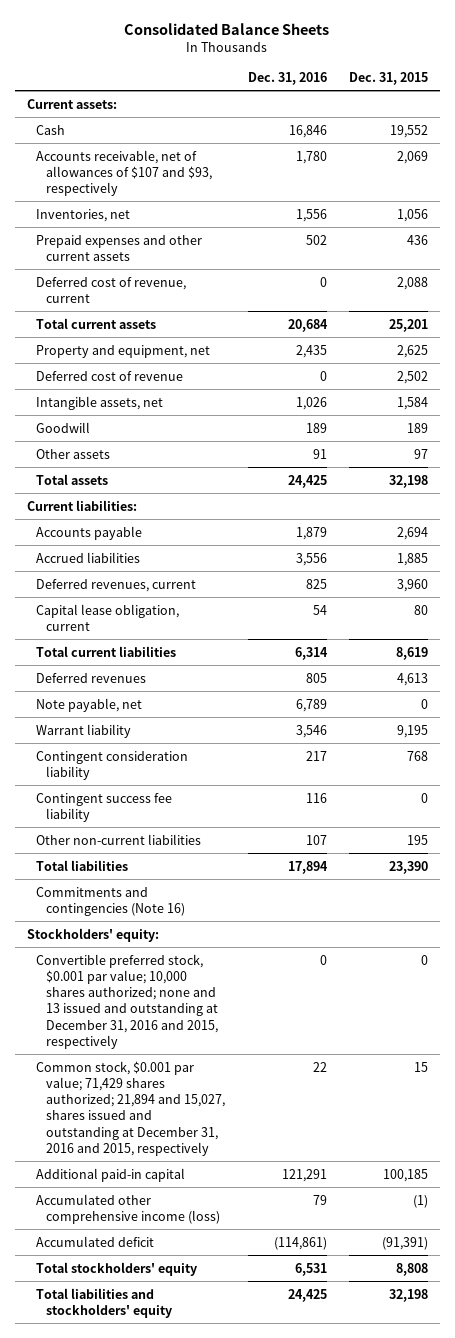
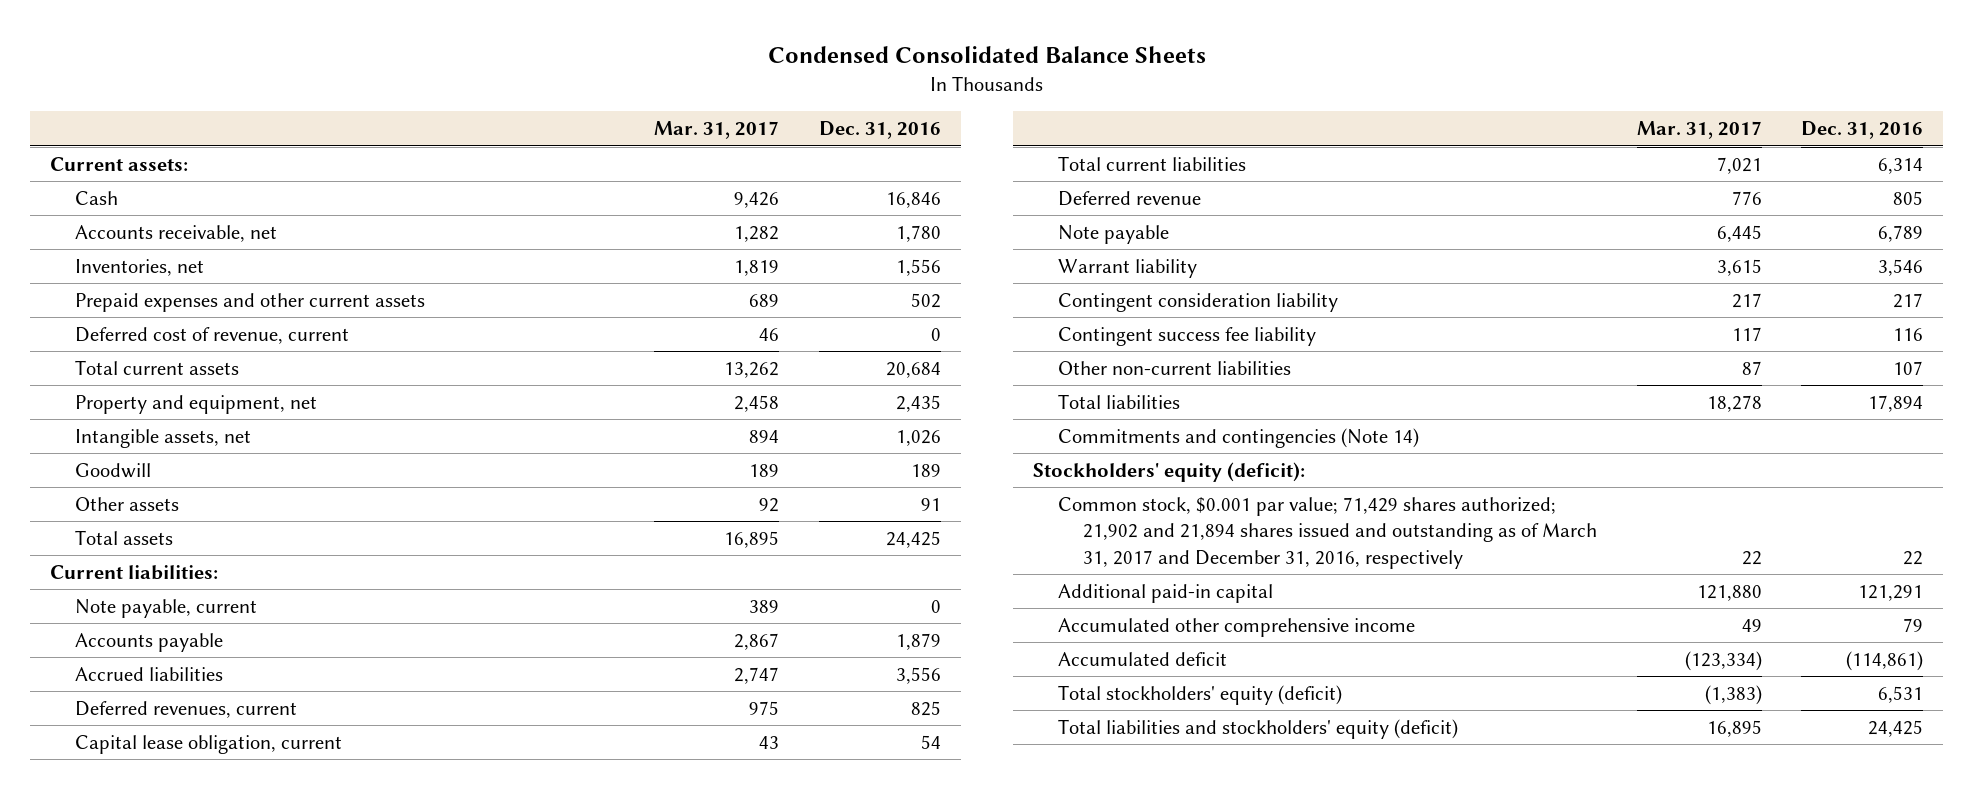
- Consolidated Balance Sheets
+ Condensed Consolidated Balance Sheets
- | Dec. 31, 2016 | Dec. 31, 2015
+ | Mar. 31, 2017 | Dec. 31, 2016
- Accounts receivable, net of allowances of $107 and $93, respectively | 1,780 | 2,069
+ Accounts receivable, net | 1,282 | 1,780
- Deferred cost of revenue | 0 | 2,502
+ Note payable, current | 389 | 0
- Deferred revenues | 805 | 4,613
- Note payable, net | 6,789 | 0
+ Deferred revenue | 776 | 805
+ Note payable | 6,445 | 6,789
- Commitments and contingencies (Note 16)
- Stockholders' equity:
- Convertible preferred stock, $0.001 par value; 10,000 shares authorized; none and 13 issued and outstanding at December 31, 2016 and 2015, respectively | 0 | 0
- Common stock, $0.001 par value; 71,429 shares authorized; 21,894 and 15,027, shares issued and outstanding at December 31, 2016 and 2015, respectively | 22 | 15
+ Commitments and contingencies (Note 14)
+ Stockholders' equity (deficit):
+ Common stock, $0.001 par value; 71,429 shares authorized; 21,902 and 21,894 shares issued and outstanding as of March 31, 2017 and December 31, 2016, respectively | 22 | 22
- Accumulated other comprehensive income (loss) | 79 | (1)
+ Accumulated other comprehensive income | 49 | 79
- Total stockholders' equity | 6,531 | 8,808
- Total liabilities and stockholders' equity | 24,425 | 32,198
+ Total stockholders' equity (deficit) | (1,383) | 6,531
+ Total liabilities and stockholders' equity (deficit) | 16,895 | 24,425

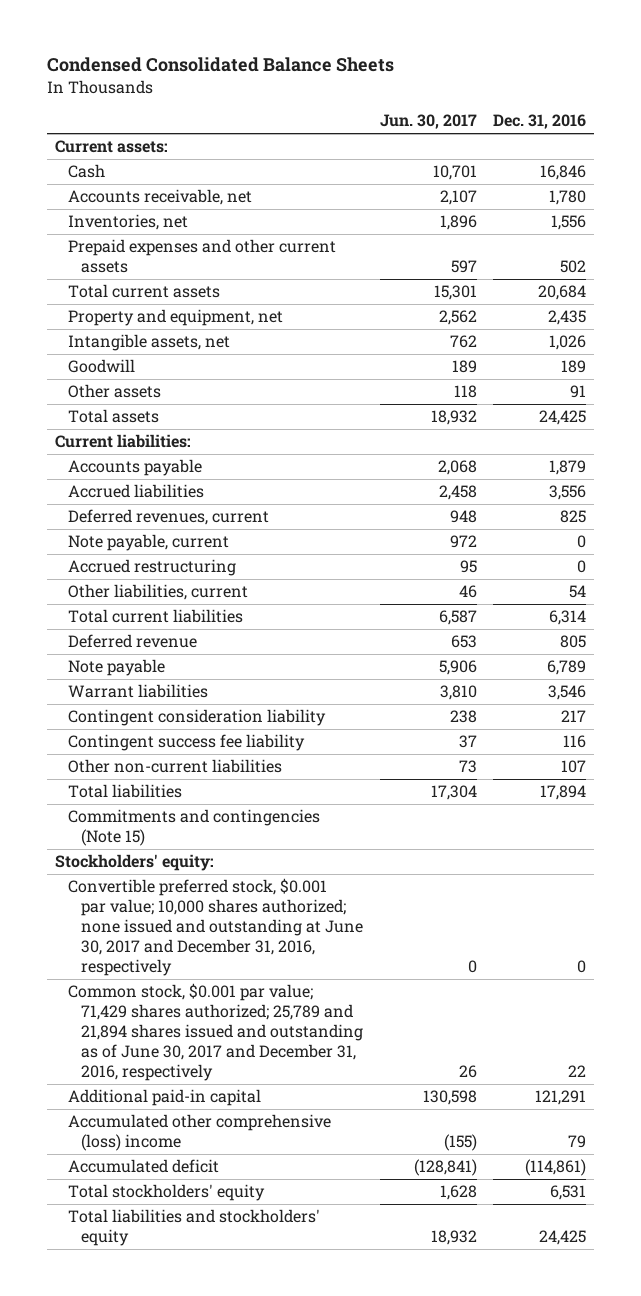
- | Mar. 31, 2017 | Dec. 31, 2016
+ | Jun. 30, 2017 | Dec. 31, 2016
- Deferred cost of revenue, current | 46 | 0
- Capital lease obligation, current | 43 | 54
moved down: Note payable, current | 972 | 0
+ Accrued restructuring | 95 | 0
+ Other liabilities, current | 46 | 54
- Warrant liability | 3,615 | 3,546
+ Warrant liabilities | 3,810 | 3,546
- Commitments and contingencies (Note 14)
- Stockholders' equity (deficit):
- Common stock, $0.001 par value; 71,429 shares authorized; 21,902 and 21,894 shares issued and outstanding as of March 31, 2017 and December 31, 2016, respectively | 22 | 22
+ Commitments and contingencies (Note 15)
+ Stockholders' equity:
+ Convertible preferred stock, $0.001 par value; 10,000 shares authorized; none issued and outstanding at June 30, 2017 and December 31, 2016, respectively | 0 | 0
+ Common stock, $0.001 par value; 71,429 shares authorized; 25,789 and 21,894 shares issued and outstanding as of June 30, 2017 and December 31, 2016, respectively | 26 | 22
- Accumulated other comprehensive income | 49 | 79
+ Accumulated other comprehensive (loss) income | (155) | 79
- Total stockholders' equity (deficit) | (1,383) | 6,531
- Total liabilities and stockholders' equity (deficit) | 16,895 | 24,425
+ Total stockholders' equity | 1,628 | 6,531
+ Total liabilities and stockholders' equity | 18,932 | 24,425

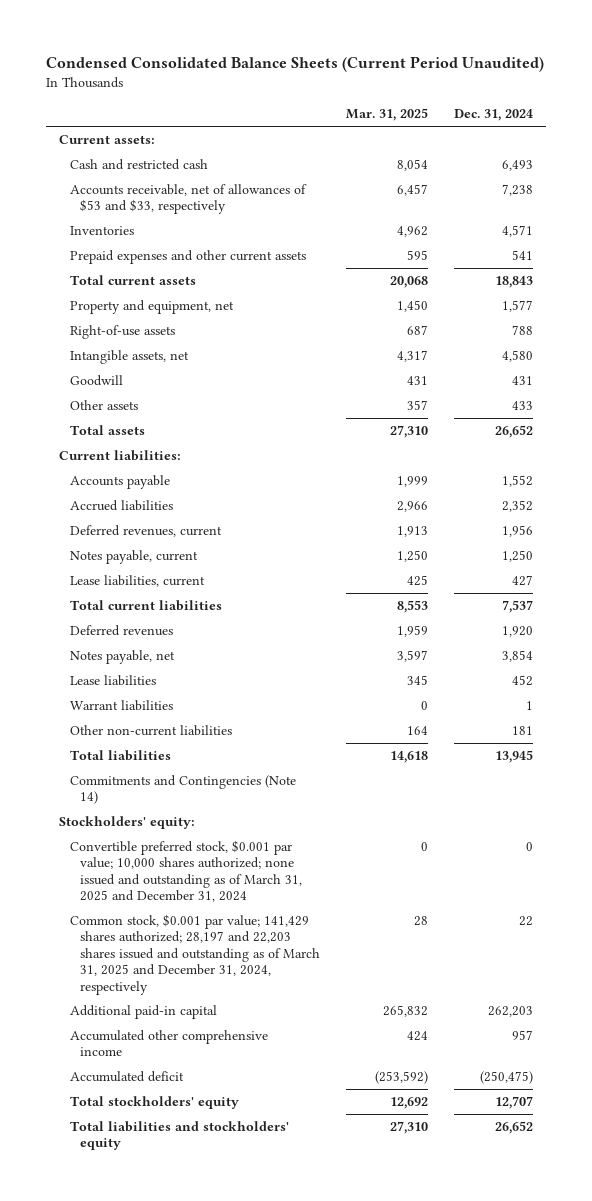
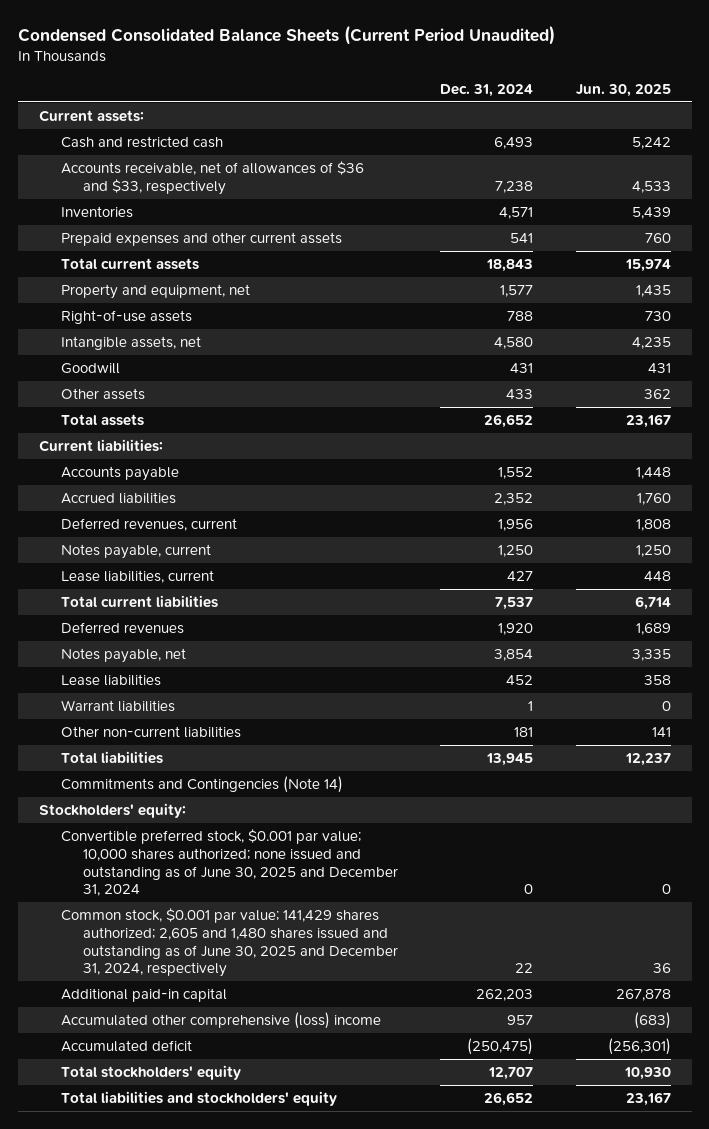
- | Mar. 31, 2025 | Dec. 31, 2024
+ | Dec. 31, 2024 | Jun. 30, 2025
- Accounts receivable, net of allowances of $53 and $33, respectively | 6,457 | 7,238
+ Accounts receivable, net of allowances of $36 and $33, respectively | 7,238 | 4,533
- Convertible preferred stock, $0.001 par value; 10,000 shares authorized; none issued and outstanding as of March 31, 2025 and December 31, 2024 | 0 | 0
- Common stock, $0.001 par value; 141,429 shares authorized; 28,197 and 22,203 shares issued and outstanding as of March 31, 2025 and December 31, 2024, respectively | 28 | 22
+ Convertible preferred stock, $0.001 par value; 10,000 shares authorized; none issued and outstanding as of June 30, 2025 and December 31, 2024 | 0 | 0
+ Common stock, $0.001 par value; 141,429 shares authorized; 2,605 and 1,480 shares issued and outstanding as of June 30, 2025 and December 31, 2024, respectively | 22 | 36
- Accumulated other comprehensive income | 424 | 957
+ Accumulated other comprehensive (loss) income | 957 | (683)

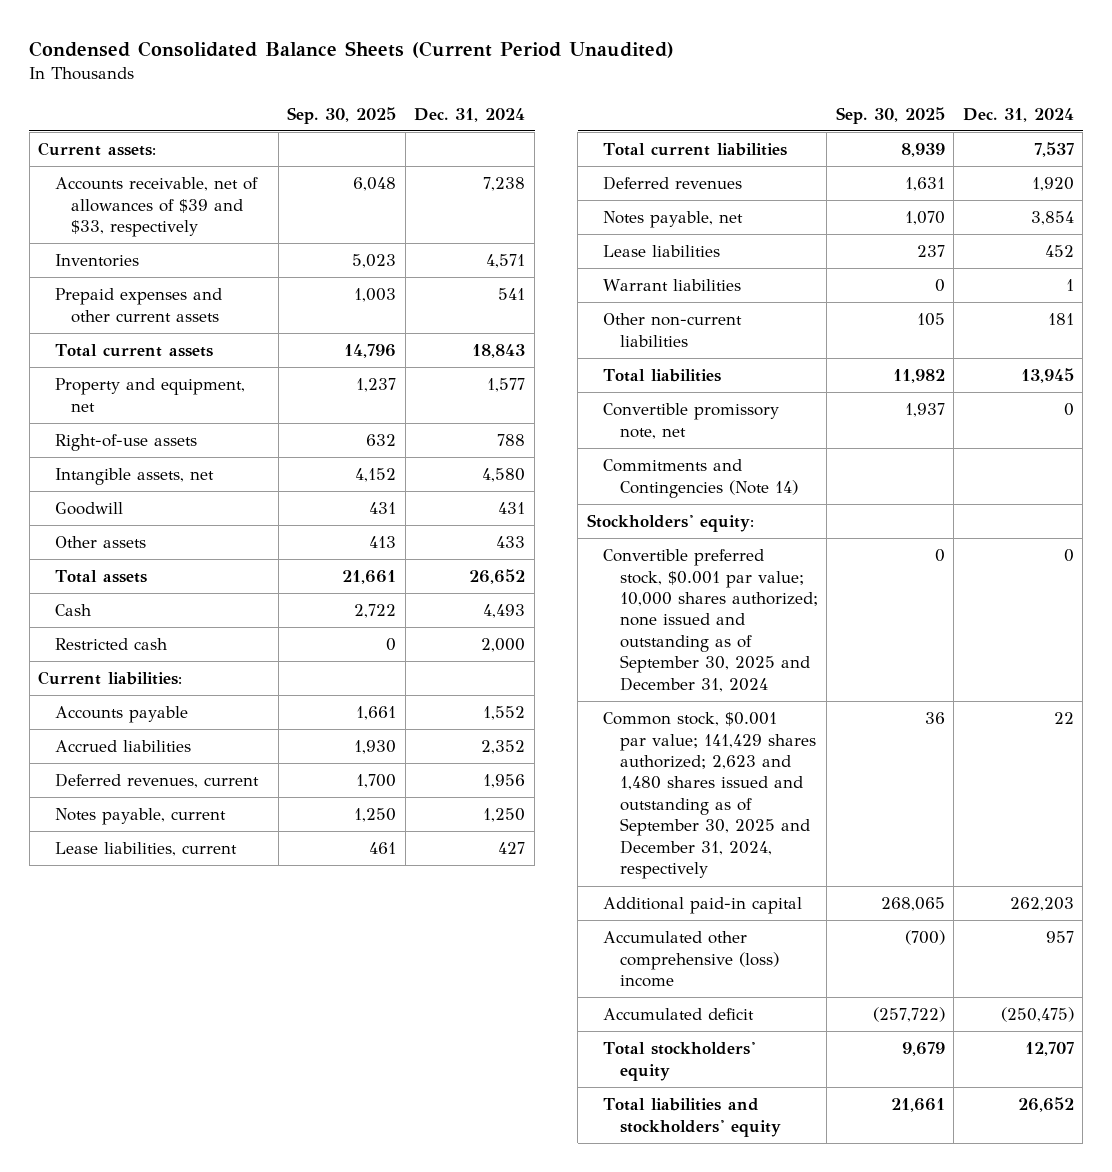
- | Dec. 31, 2024 | Jun. 30, 2025
+ | Sep. 30, 2025 | Dec. 31, 2024
- Cash and restricted cash | 6,493 | 5,242
- Accounts receivable, net of allowances of $36 and $33, respectively | 7,238 | 4,533
+ Accounts receivable, net of allowances of $39 and $33, respectively | 6,048 | 7,238
+ Cash | 2,722 | 4,493
+ Restricted cash | 0 | 2,000
+ Convertible promissory note, net | 1,937 | 0
- Convertible preferred stock, $0.001 par value; 10,000 shares authorized; none issued and outstanding as of June 30, 2025 and December 31, 2024 | 0 | 0
- Common stock, $0.001 par value; 141,429 shares authorized; 2,605 and 1,480 shares issued and outstanding as of June 30, 2025 and December 31, 2024, respectively | 22 | 36
+ Convertible preferred stock, $0.001 par value; 10,000 shares authorized; none issued and outstanding as of September 30, 2025 and December 31, 2024 | 0 | 0
+ Common stock, $0.001 par value; 141,429 shares authorized; 2,623 and 1,480 shares issued and outstanding as of September 30, 2025 and December 31, 2024, respectively | 36 | 22

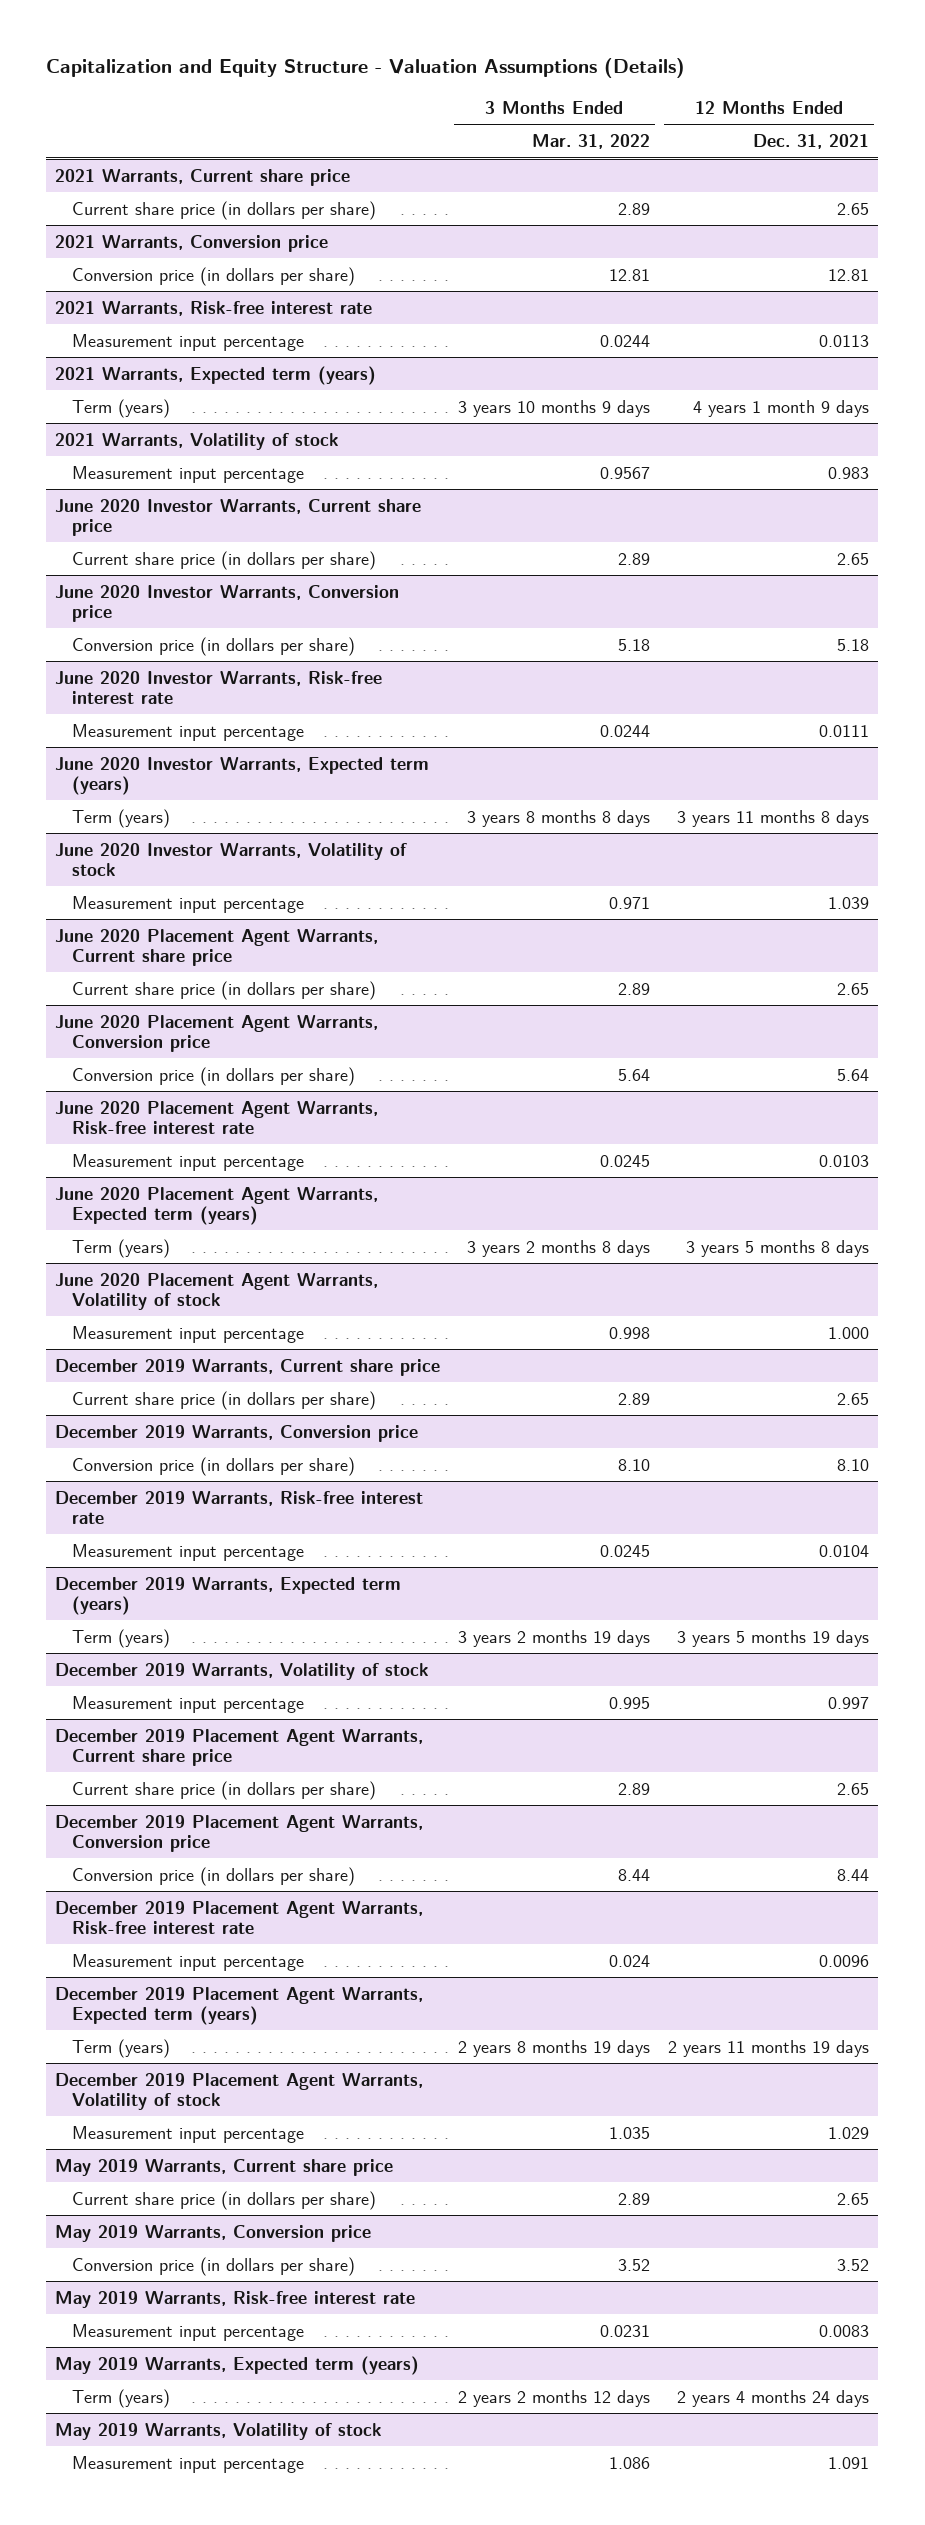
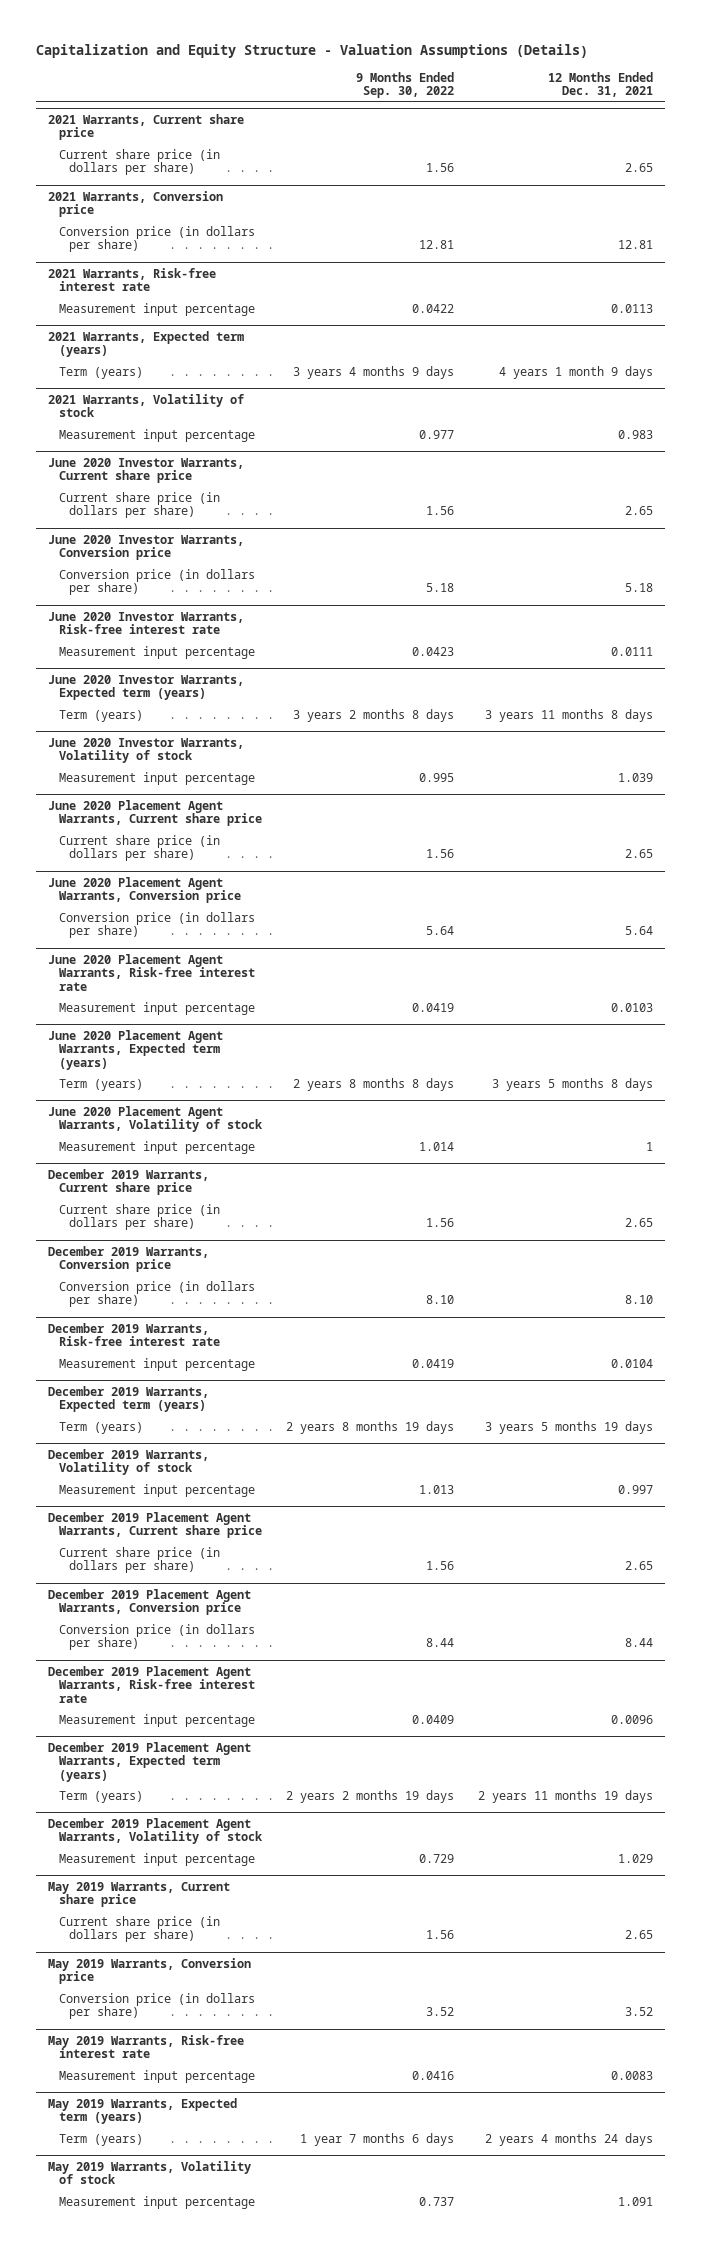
- | 3 Months Ended Mar. 31, 2022 | 12 Months Ended Dec. 31, 2021
+ | 9 Months Ended Sep. 30, 2022 | 12 Months Ended Dec. 31, 2021
@ June 2020 Placement Agent Warrants, Volatility of stock
- Measurement input percentage | 0.998 | 1.000
+ Measurement input percentage | 1.014 | 1

